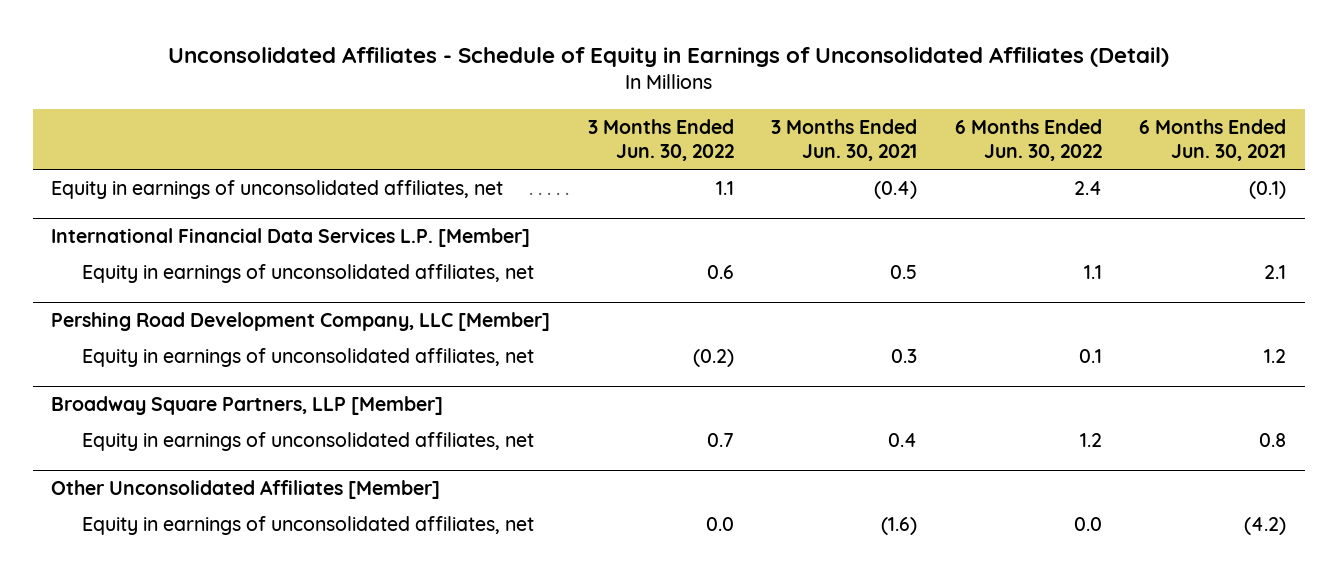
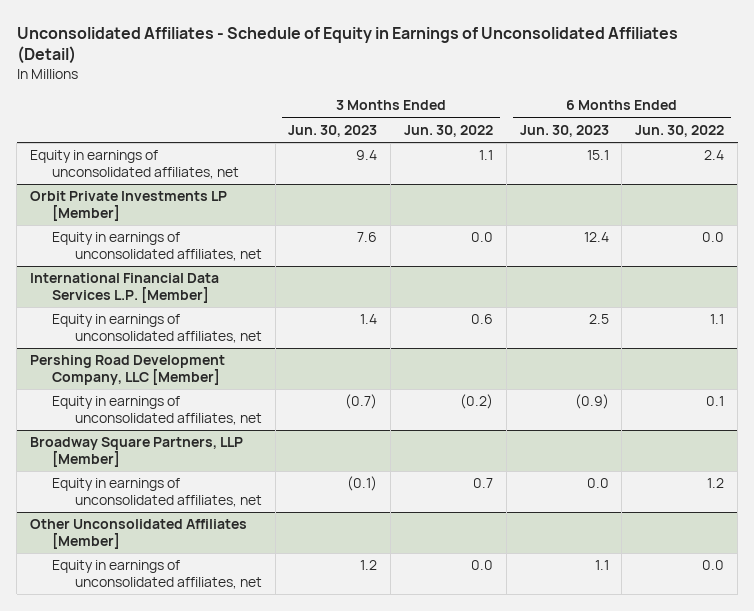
- | 3 Months Ended Jun. 30, 2022 | 3 Months Ended Jun. 30, 2021 | 6 Months Ended Jun. 30, 2022 | 6 Months Ended Jun. 30, 2021
+ | 3 Months Ended Jun. 30, 2023 | 3 Months Ended Jun. 30, 2022 | 6 Months Ended Jun. 30, 2023 | 6 Months Ended Jun. 30, 2022
+ Orbit Private Investments LP [Member]
+ Equity in earnings of unconsolidated affiliates, net | 7.6 | 0.0 | 12.4 | 0.0

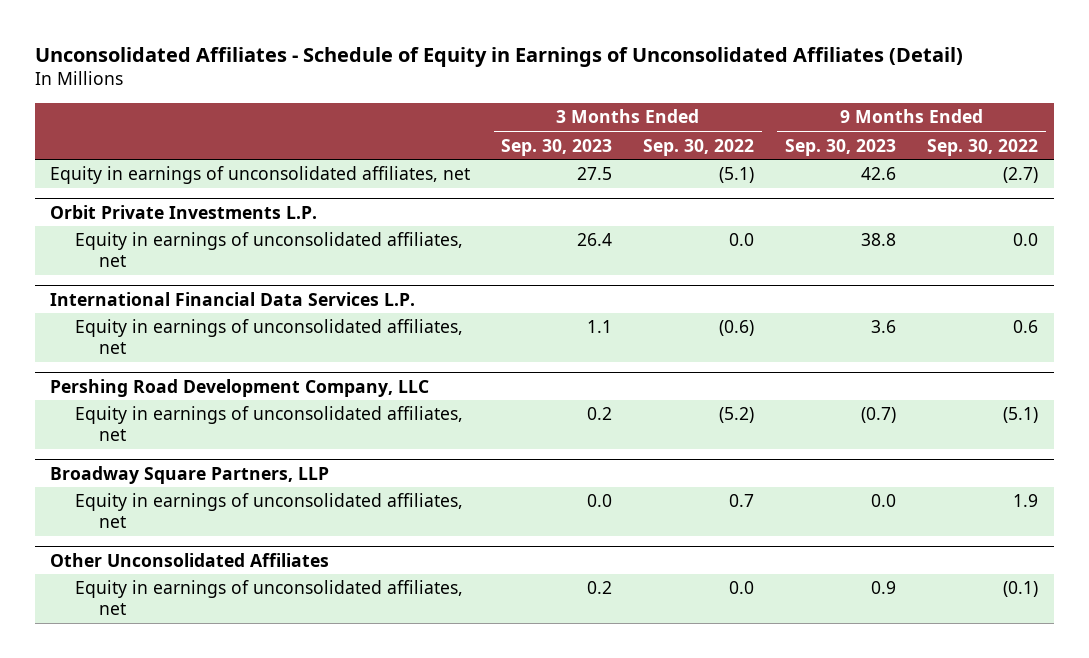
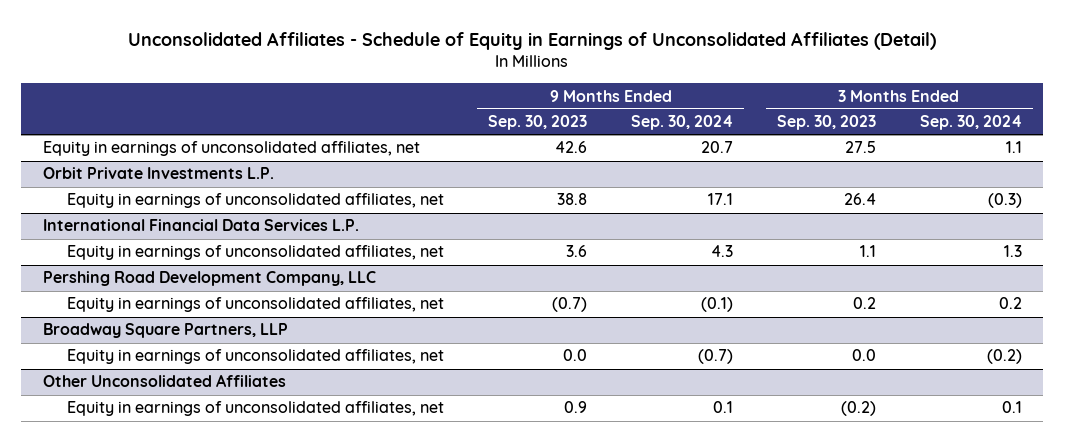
- | 3 Months Ended Sep. 30, 2023 | 3 Months Ended Sep. 30, 2022 | 9 Months Ended Sep. 30, 2023 | 9 Months Ended Sep. 30, 2022
+ | 9 Months Ended Sep. 30, 2023 | 9 Months Ended Sep. 30, 2024 | 3 Months Ended Sep. 30, 2023 | 3 Months Ended Sep. 30, 2024
@ Other Unconsolidated Affiliates
- Equity in earnings of unconsolidated affiliates, net | 0.2 | 0.0 | 0.9 | (0.1)
+ Equity in earnings of unconsolidated affiliates, net | 0.9 | 0.1 | (0.2) | 0.1

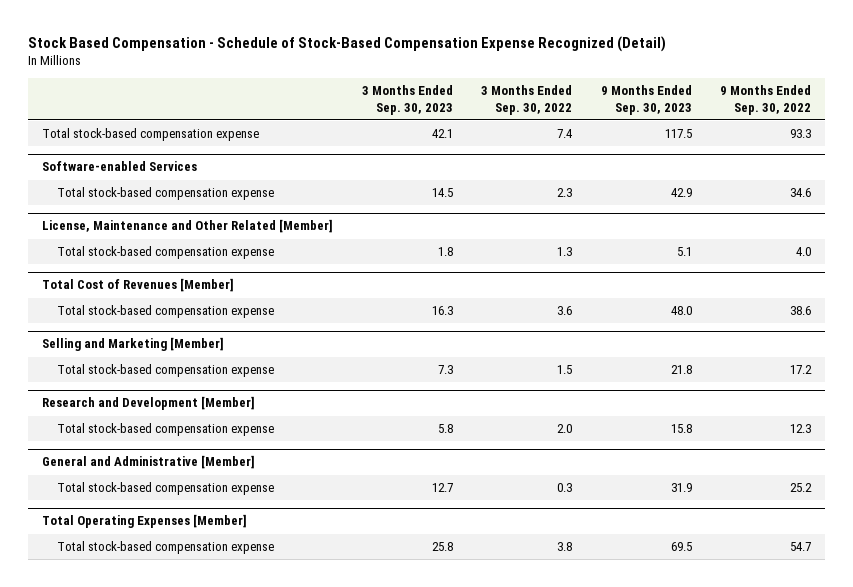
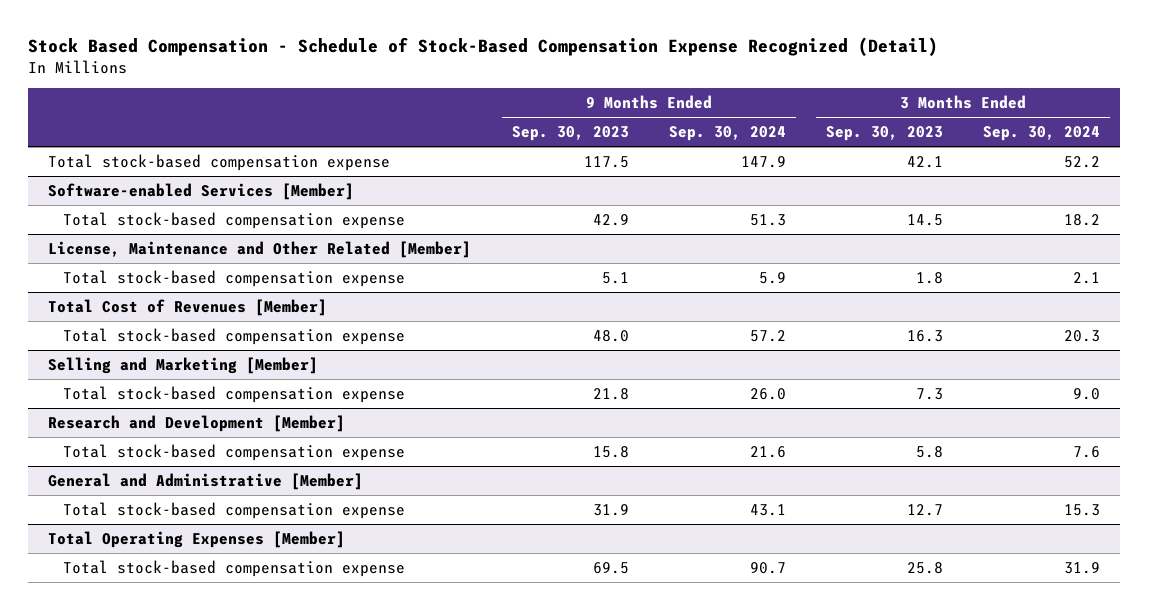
- | 3 Months Ended Sep. 30, 2023 | 3 Months Ended Sep. 30, 2022 | 9 Months Ended Sep. 30, 2023 | 9 Months Ended Sep. 30, 2022
+ | 9 Months Ended Sep. 30, 2023 | 9 Months Ended Sep. 30, 2024 | 3 Months Ended Sep. 30, 2023 | 3 Months Ended Sep. 30, 2024
- Software-enabled Services
+ Software-enabled Services [Member]

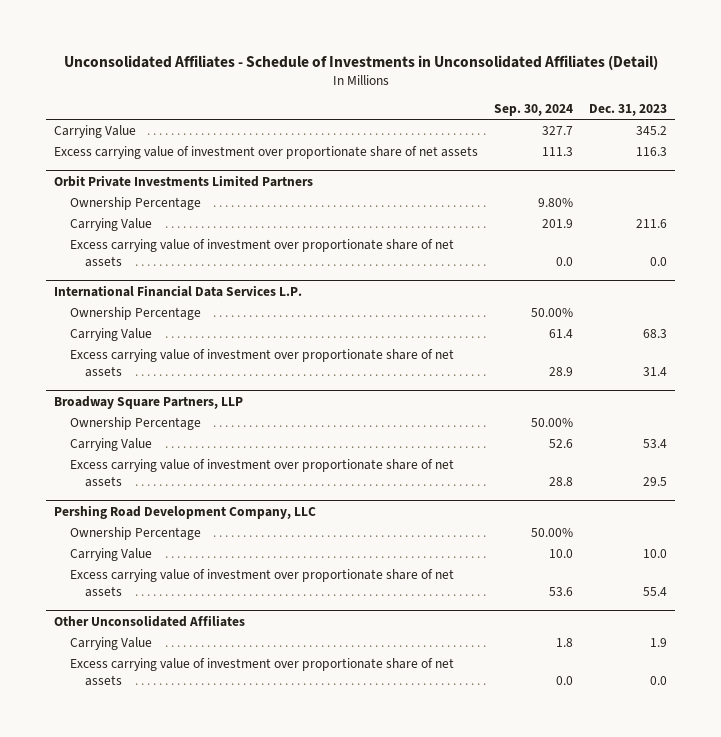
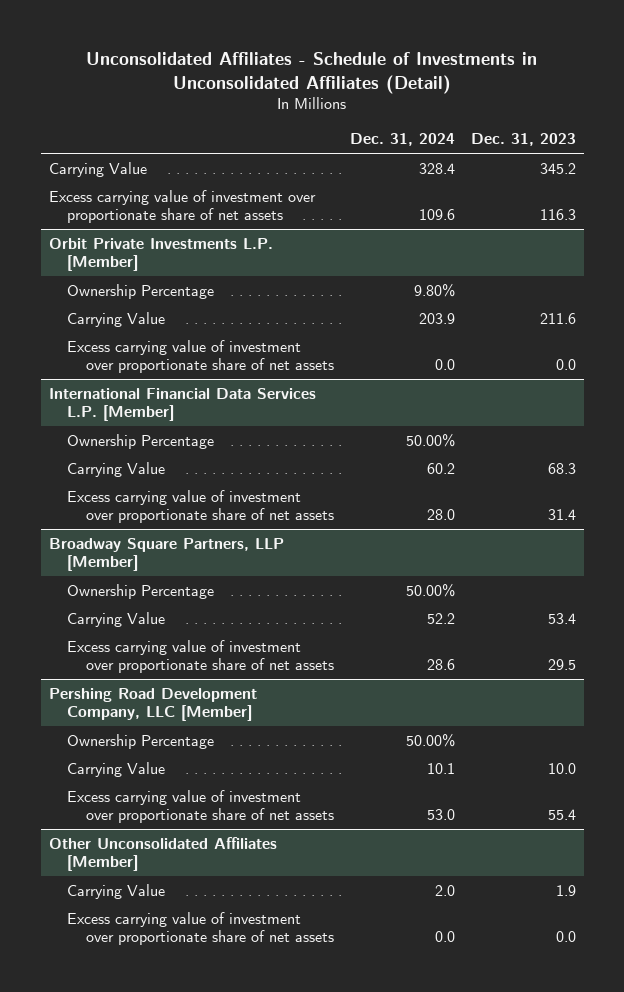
- | Sep. 30, 2024 | Dec. 31, 2023
+ | Dec. 31, 2024 | Dec. 31, 2023
- Orbit Private Investments Limited Partners
+ Orbit Private Investments L.P. [Member]
- International Financial Data Services L.P.
+ International Financial Data Services L.P. [Member]
- Broadway Square Partners, LLP
+ Broadway Square Partners, LLP [Member]
- Pershing Road Development Company, LLC
+ Pershing Road Development Company, LLC [Member]
- Other Unconsolidated Affiliates
+ Other Unconsolidated Affiliates [Member]

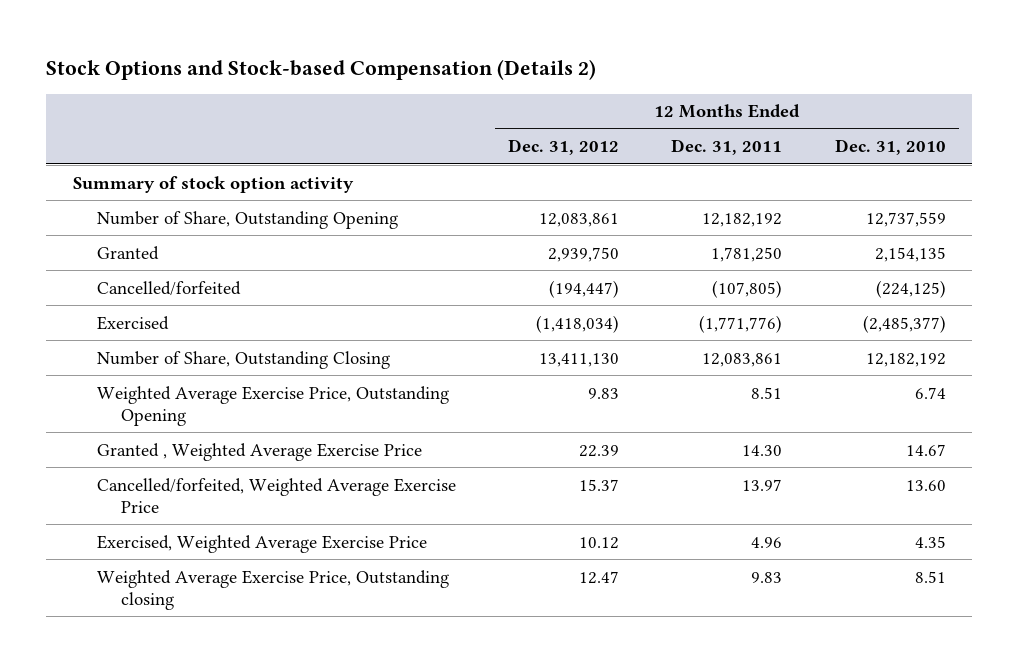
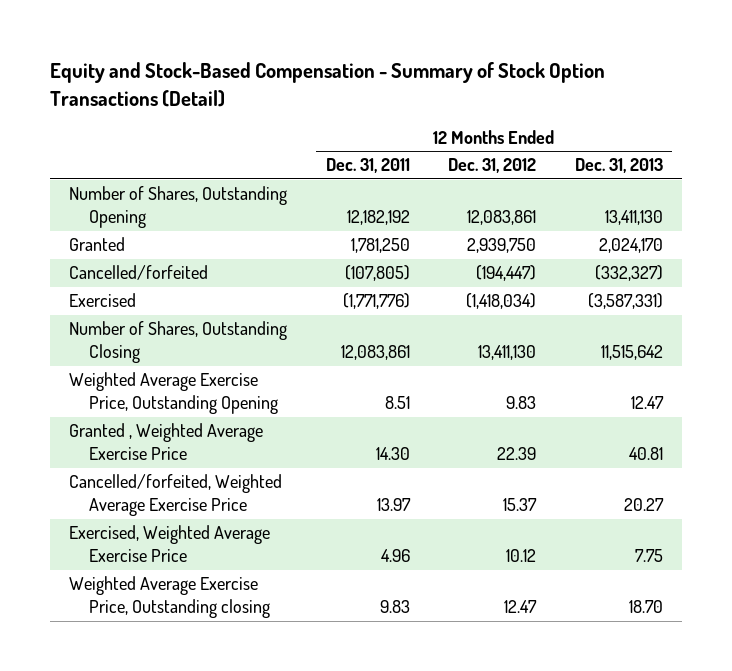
- Stock Options and Stock-based Compensation (Details 2)
+ Equity and Stock-Based Compensation - Summary of Stock Option Transactions (Detail)
- | 12 Months Ended Dec. 31, 2012 | 12 Months Ended Dec. 31, 2011 | 12 Months Ended Dec. 31, 2010
+ | 12 Months Ended Dec. 31, 2011 | 12 Months Ended Dec. 31, 2012 | 12 Months Ended Dec. 31, 2013
- Summary of stock option activity
- Number of Share, Outstanding Opening | 12,083,861 | 12,182,192 | 12,737,559
+ Number of Shares, Outstanding Opening | 12,182,192 | 12,083,861 | 13,411,130
- Number of Share, Outstanding Closing | 13,411,130 | 12,083,861 | 12,182,192
+ Number of Shares, Outstanding Closing | 12,083,861 | 13,411,130 | 11,515,642

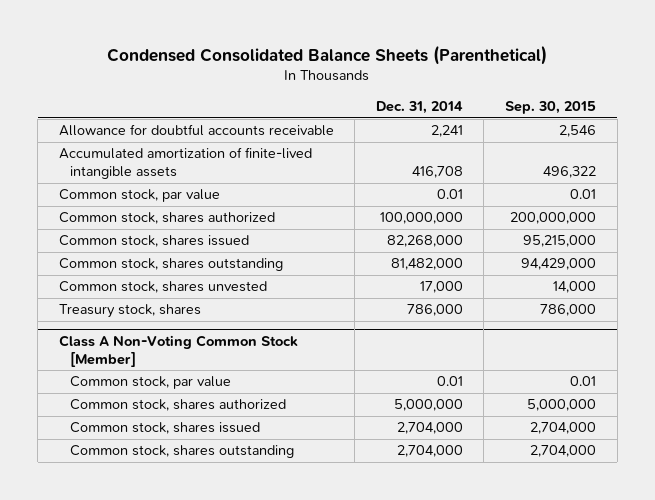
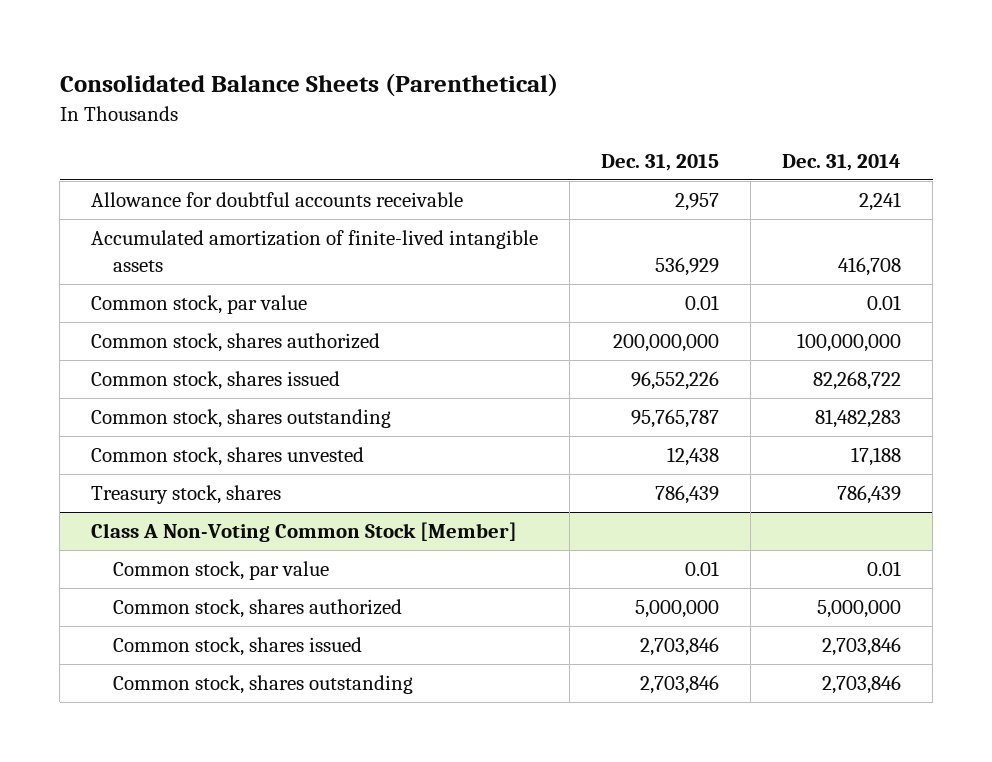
- Condensed Consolidated Balance Sheets (Parenthetical)
+ Consolidated Balance Sheets (Parenthetical)
- | Dec. 31, 2014 | Sep. 30, 2015
+ | Dec. 31, 2015 | Dec. 31, 2014
- Common stock, shares issued | 82,268,000 | 95,215,000
- Common stock, shares outstanding | 81,482,000 | 94,429,000
- Common stock, shares unvested | 17,000 | 14,000
- Treasury stock, shares | 786,000 | 786,000
+ Common stock, shares issued | 96,552,226 | 82,268,722
+ Common stock, shares outstanding | 95,765,787 | 81,482,283
+ Common stock, shares unvested | 12,438 | 17,188
+ Treasury stock, shares | 786,439 | 786,439
@ Class A Non-Voting Common Stock [Member]
- Common stock, shares issued | 2,704,000 | 2,704,000
- Common stock, shares outstanding | 2,704,000 | 2,704,000
+ Common stock, shares issued | 2,703,846 | 2,703,846
+ Common stock, shares outstanding | 2,703,846 | 2,703,846

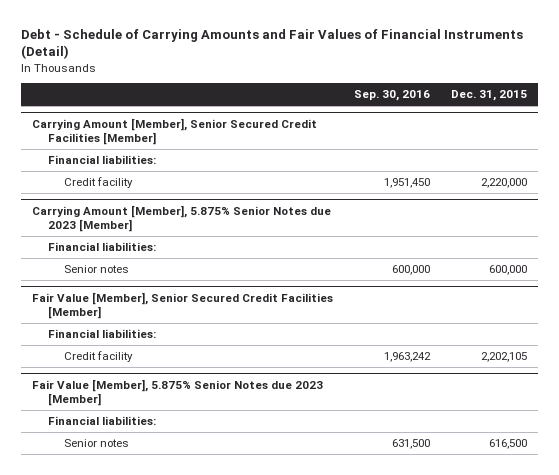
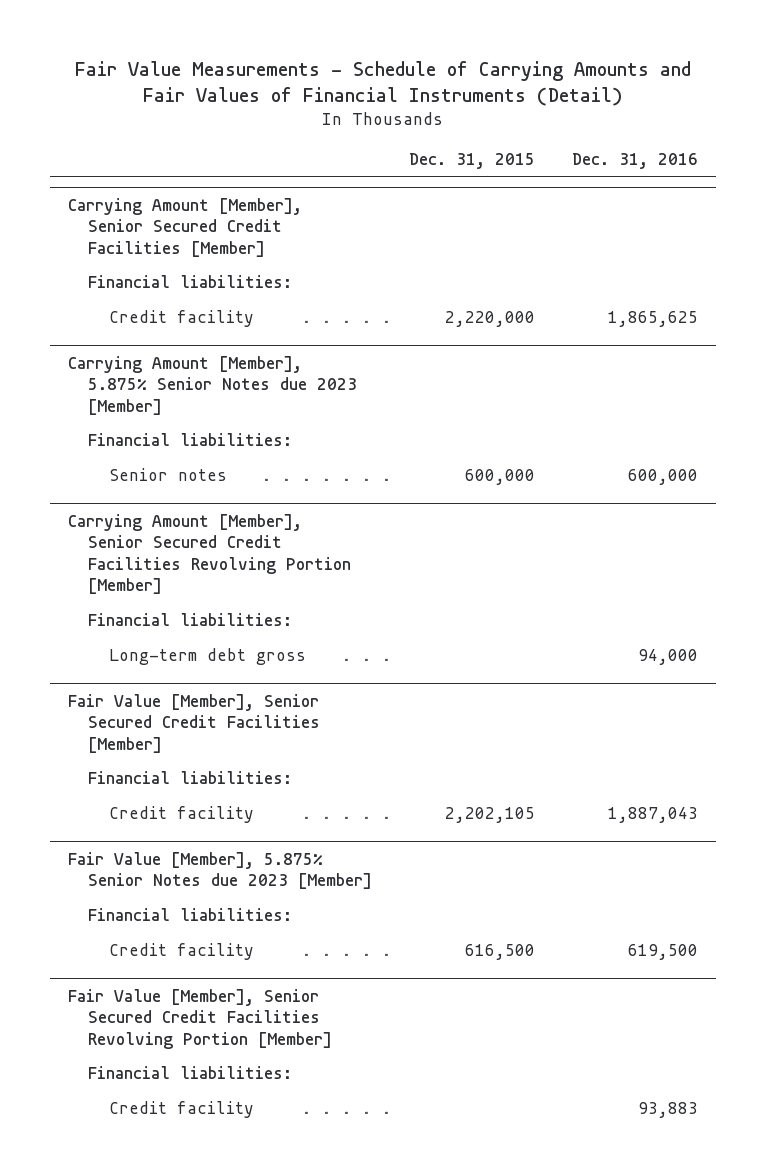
- Debt - Schedule of Carrying Amounts and Fair Values of Financial Instruments (Detail)
+ Fair Value Measurements - Schedule of Carrying Amounts and Fair Values of Financial Instruments (Detail)
- | Sep. 30, 2016 | Dec. 31, 2015
+ | Dec. 31, 2015 | Dec. 31, 2016
+ Carrying Amount [Member], Senior Secured Credit Facilities Revolving Portion [Member]
+ Financial liabilities:
+ Long-term debt gross | | 94,000
@ Fair Value [Member], 5.875% Senior Notes due 2023 [Member]
- Senior notes | 631,500 | 616,500
+ Credit facility | 616,500 | 619,500
+ Fair Value [Member], Senior Secured Credit Facilities Revolving Portion [Member]
+ Financial liabilities:
+ Credit facility | | 93,883

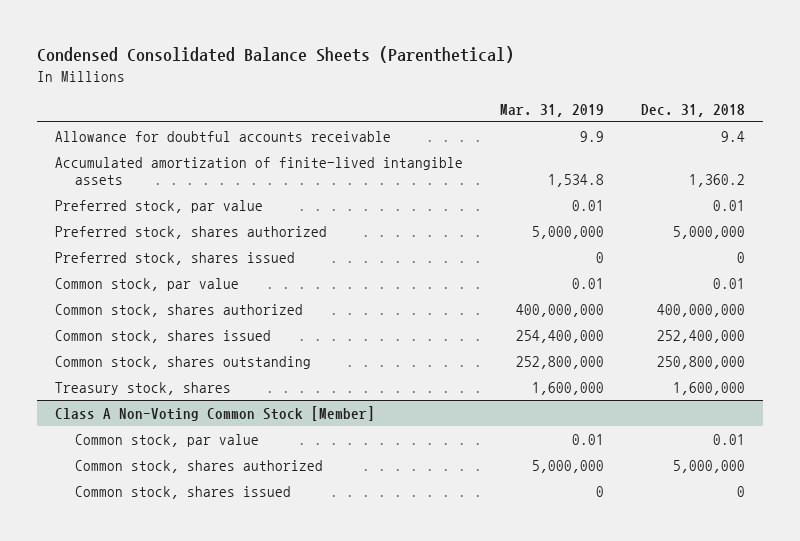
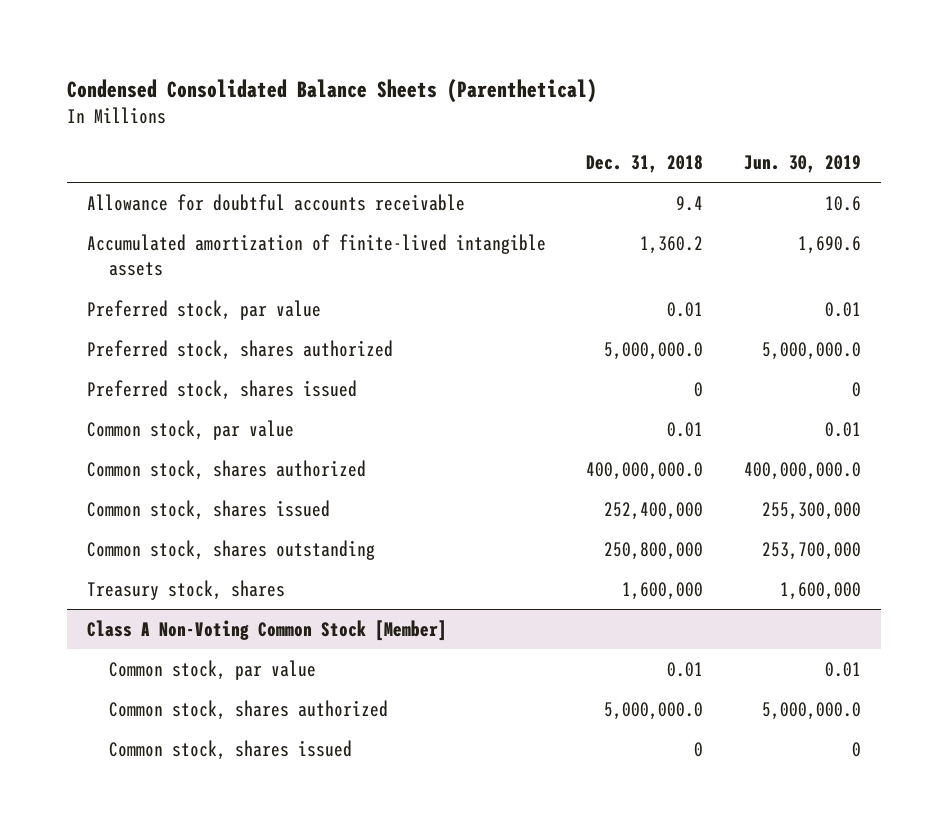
- | Mar. 31, 2019 | Dec. 31, 2018
+ | Dec. 31, 2018 | Jun. 30, 2019
- Preferred stock, shares authorized | 5,000,000 | 5,000,000
+ Preferred stock, shares authorized | 5,000,000.0 | 5,000,000.0
- Common stock, shares authorized | 400,000,000 | 400,000,000
+ Common stock, shares authorized | 400,000,000.0 | 400,000,000.0
@ Class A Non-Voting Common Stock [Member]
- Common stock, shares authorized | 5,000,000 | 5,000,000
+ Common stock, shares authorized | 5,000,000.0 | 5,000,000.0

